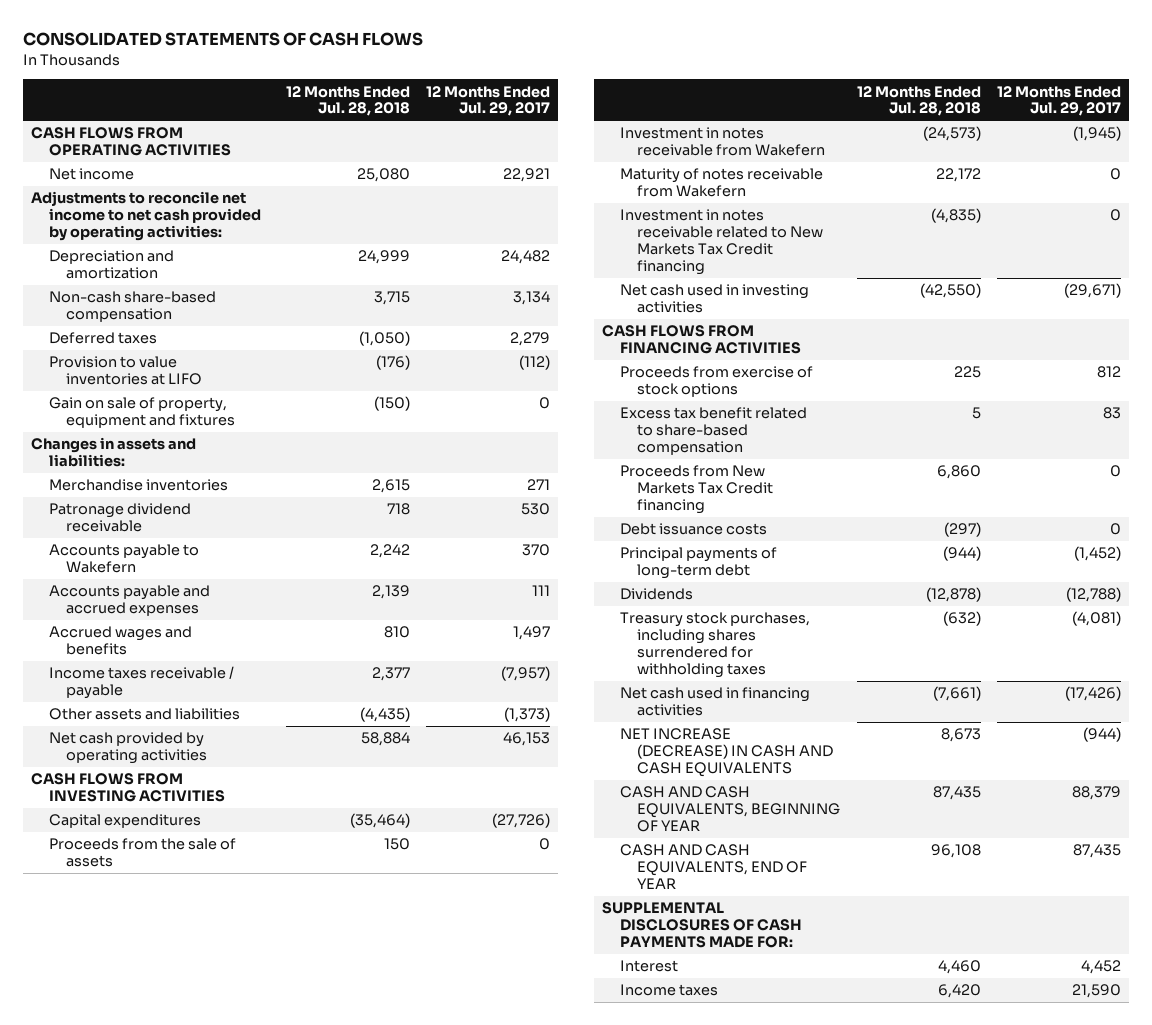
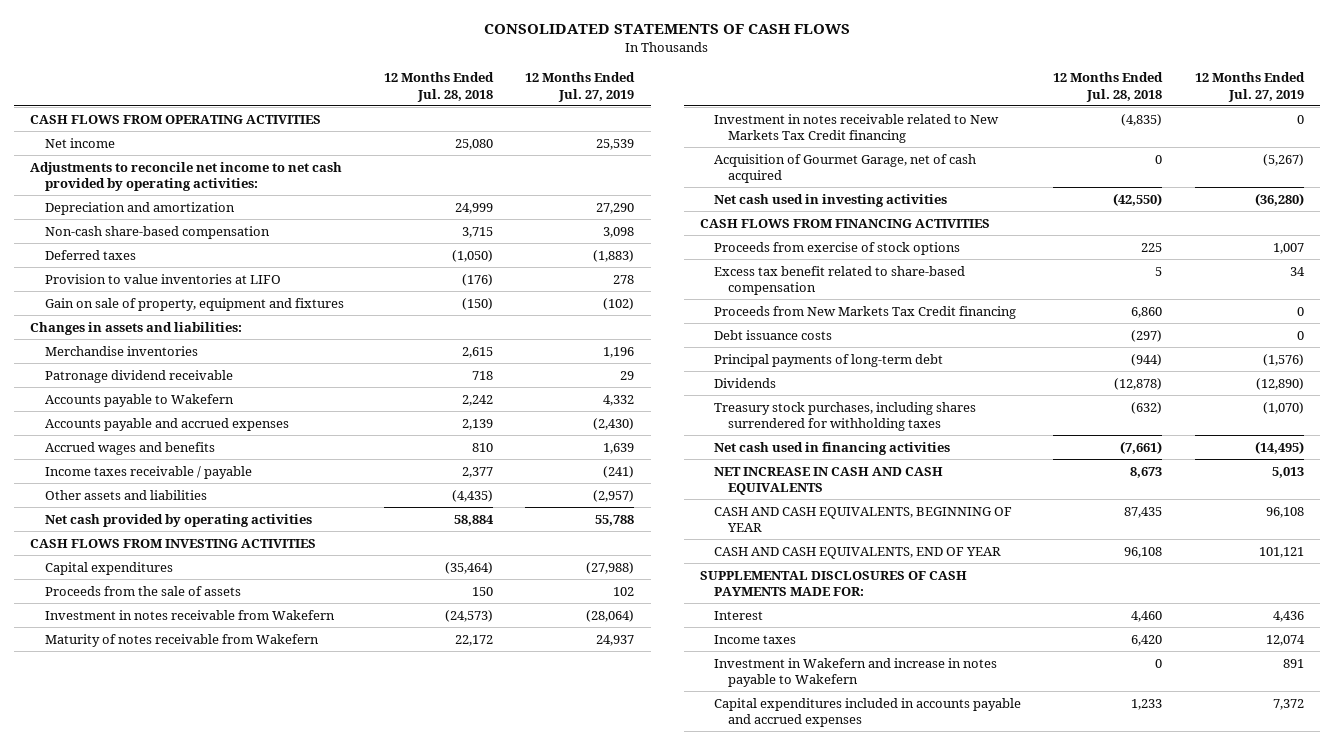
- | 12 Months Ended Jul. 28, 2018 | 12 Months Ended Jul. 29, 2017
+ | 12 Months Ended Jul. 28, 2018 | 12 Months Ended Jul. 27, 2019
+ Acquisition of Gourmet Garage, net of cash acquired | 0 | (5,267)
- NET INCREASE (DECREASE) IN CASH AND CASH EQUIVALENTS | 8,673 | (944)
+ NET INCREASE IN CASH AND CASH EQUIVALENTS | 8,673 | 5,013
+ Investment in Wakefern and increase in notes payable to Wakefern | 0 | 891
+ Capital expenditures included in accounts payable and accrued expenses | 1,233 | 7,372

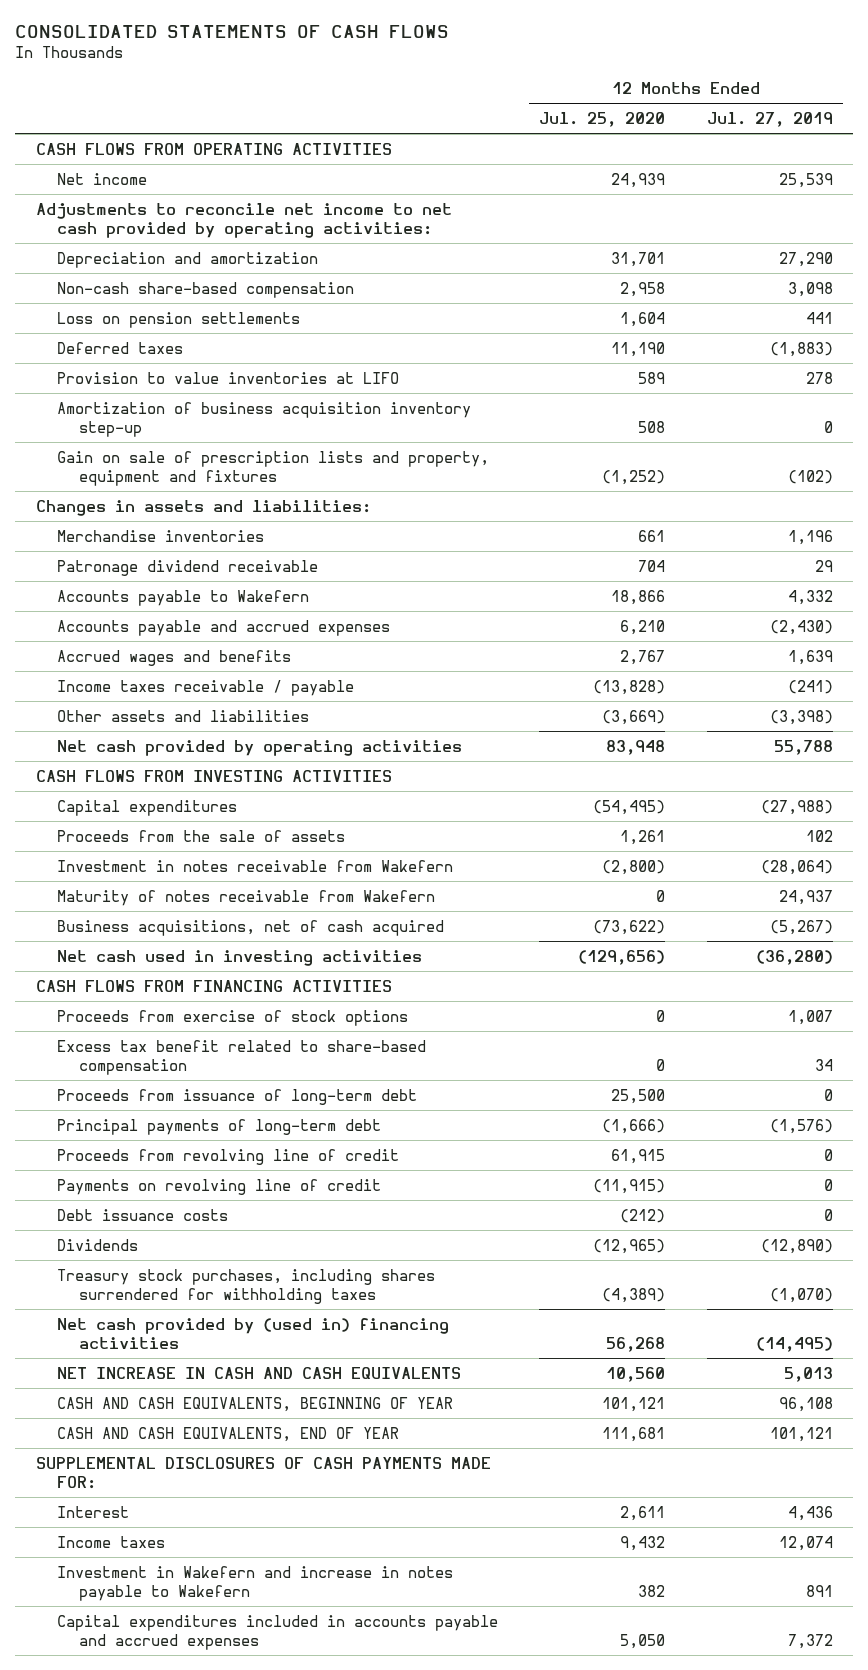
- | 12 Months Ended Jul. 28, 2018 | 12 Months Ended Jul. 27, 2019
+ | 12 Months Ended Jul. 25, 2020 | 12 Months Ended Jul. 27, 2019
+ Loss on pension settlements | 1,604 | 441
- Gain on sale of property, equipment and fixtures | (150) | (102)
+ Amortization of business acquisition inventory step-up | 508 | 0
+ Gain on sale of prescription lists and property, equipment and fixtures | (1,252) | (102)
- Other assets and liabilities | (4,435) | (2,957)
+ Other assets and liabilities | (3,669) | (3,398)
- Investment in notes receivable related to New Markets Tax Credit financing | (4,835) | 0
- Acquisition of Gourmet Garage, net of cash acquired | 0 | (5,267)
+ Business acquisitions, net of cash acquired | (73,622) | (5,267)
- Proceeds from New Markets Tax Credit financing | 6,860 | 0
+ Proceeds from issuance of long-term debt | 25,500 | 0
+ Proceeds from revolving line of credit | 61,915 | 0
+ Payments on revolving line of credit | (11,915) | 0
moved down: Debt issuance costs | (212) | 0
- Net cash used in financing activities | (7,661) | (14,495)
+ Net cash provided by (used in) financing activities | 56,268 | (14,495)

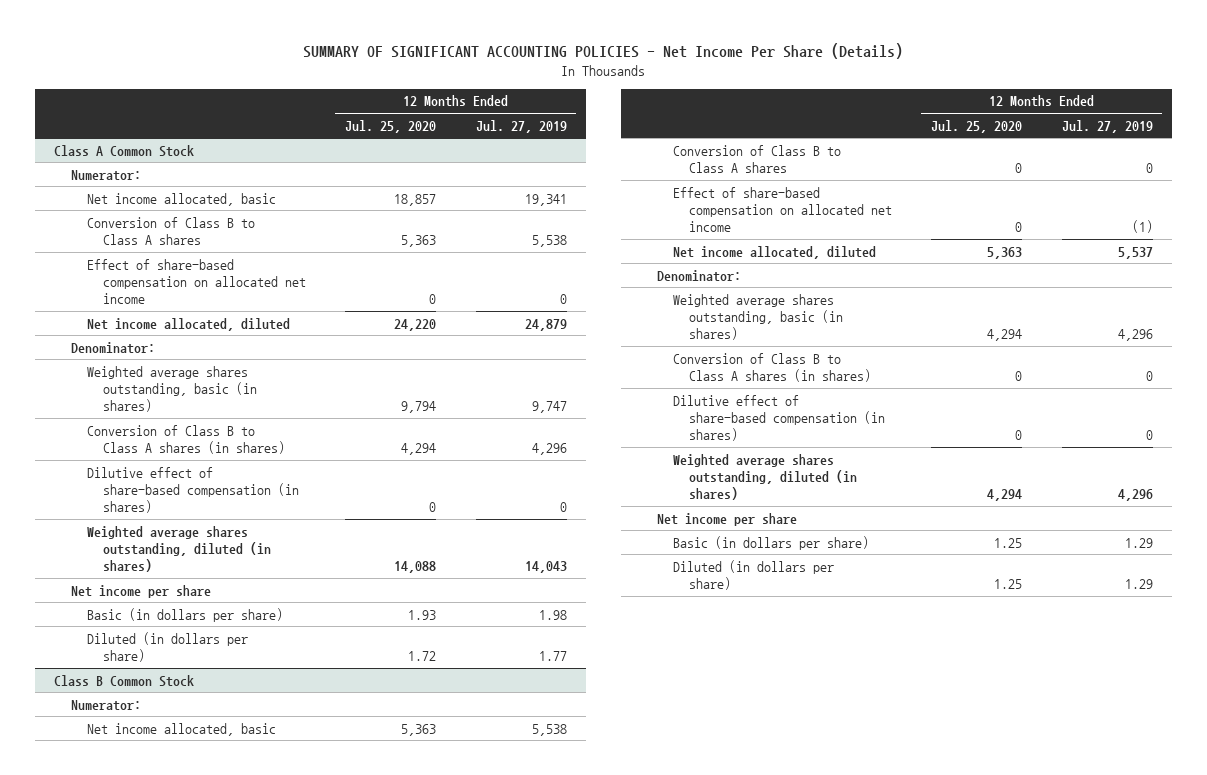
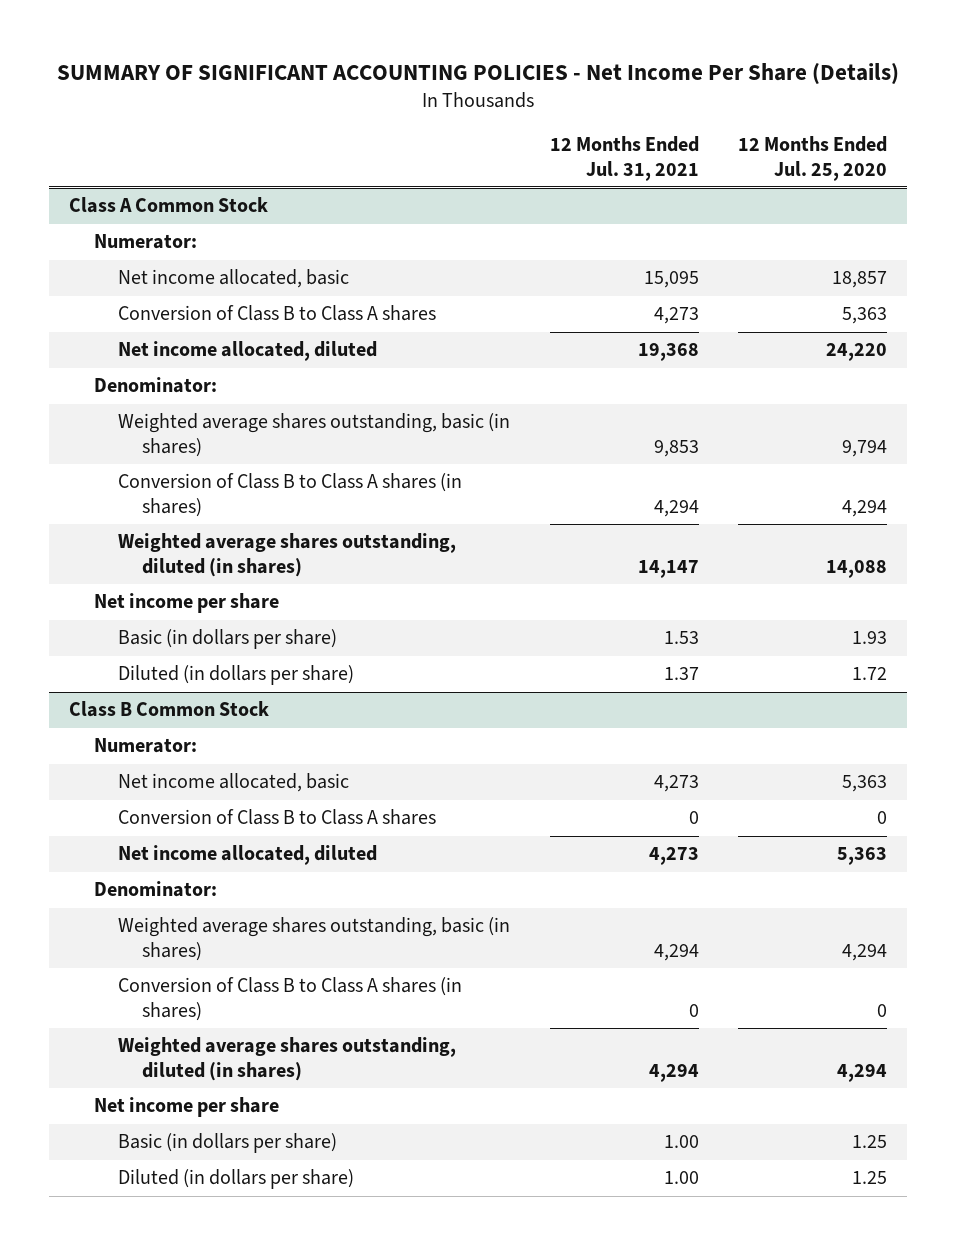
- | 12 Months Ended Jul. 25, 2020 | 12 Months Ended Jul. 27, 2019
+ | 12 Months Ended Jul. 31, 2021 | 12 Months Ended Jul. 25, 2020
@ Class A Common Stock
- Effect of share-based compensation on allocated net income | 0 | 0
- Dilutive effect of share-based compensation (in shares) | 0 | 0
@ Class B Common Stock
- Effect of share-based compensation on allocated net income | 0 | (1)
- Dilutive effect of share-based compensation (in shares) | 0 | 0

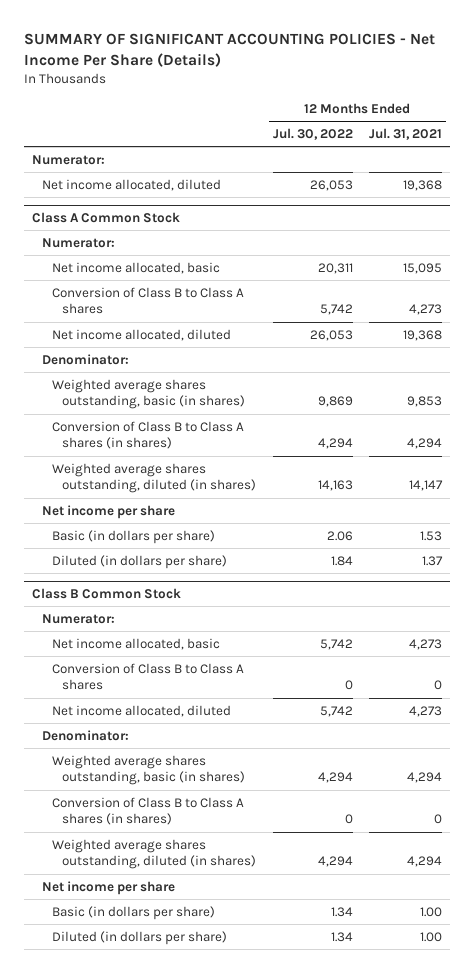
- | 12 Months Ended Jul. 31, 2021 | 12 Months Ended Jul. 25, 2020
+ | 12 Months Ended Jul. 30, 2022 | 12 Months Ended Jul. 31, 2021
+ Numerator:
+ Net income allocated, diluted | 26,053 | 19,368

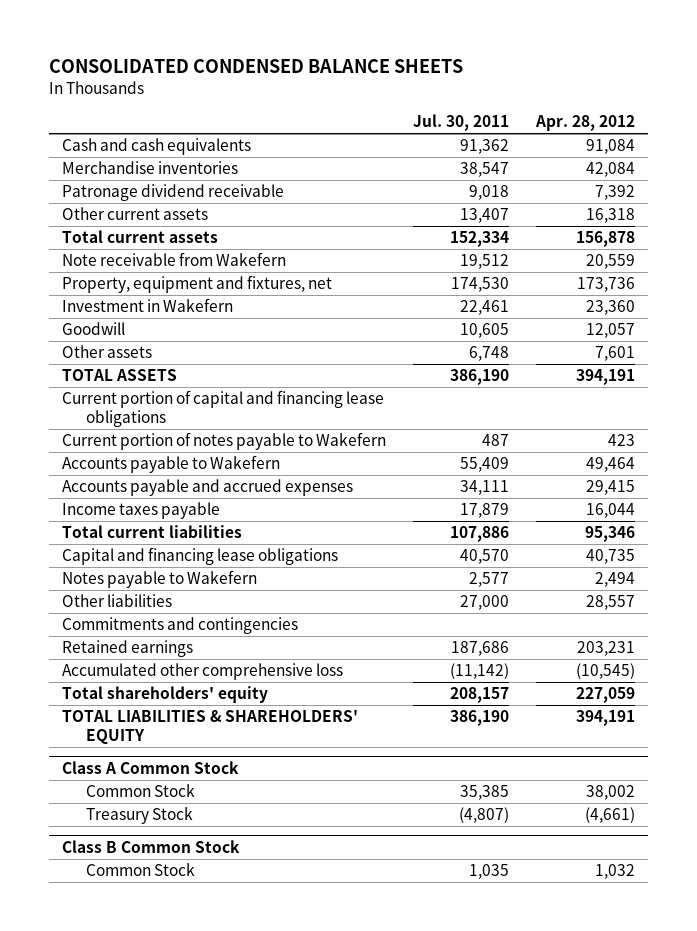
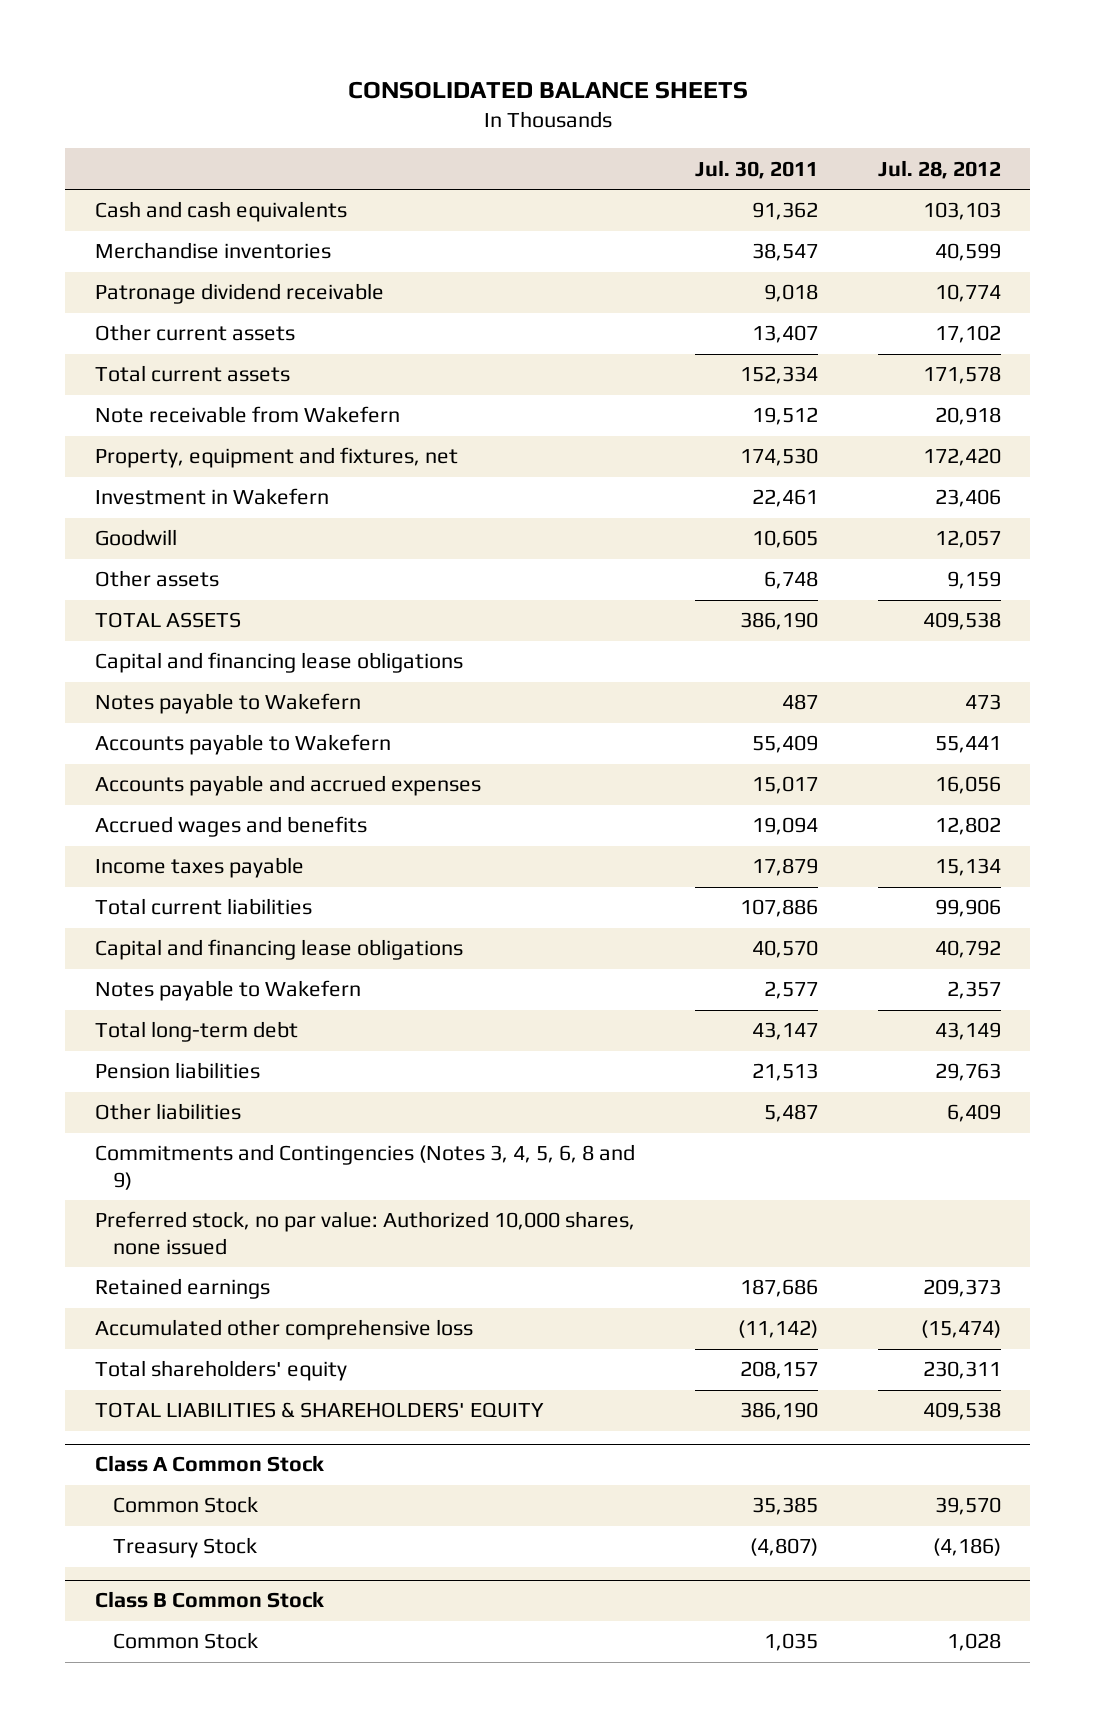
- CONSOLIDATED CONDENSED BALANCE SHEETS
+ CONSOLIDATED BALANCE SHEETS
- | Jul. 30, 2011 | Apr. 28, 2012
+ | Jul. 30, 2011 | Jul. 28, 2012
- Current portion of capital and financing lease obligations
- Current portion of notes payable to Wakefern | 487 | 423
+ Capital and financing lease obligations
+ Notes payable to Wakefern | 487 | 473
- Accounts payable and accrued expenses | 34,111 | 29,415
+ Accounts payable and accrued expenses | 15,017 | 16,056
+ Accrued wages and benefits | 19,094 | 12,802
- Other liabilities | 27,000 | 28,557
- Commitments and contingencies
+ Total long-term debt | 43,147 | 43,149
+ Pension liabilities | 21,513 | 29,763
+ Other liabilities | 5,487 | 6,409
+ Commitments and Contingencies (Notes 3, 4, 5, 6, 8 and 9)
+ Preferred stock, no par value: Authorized 10,000 shares, none issued

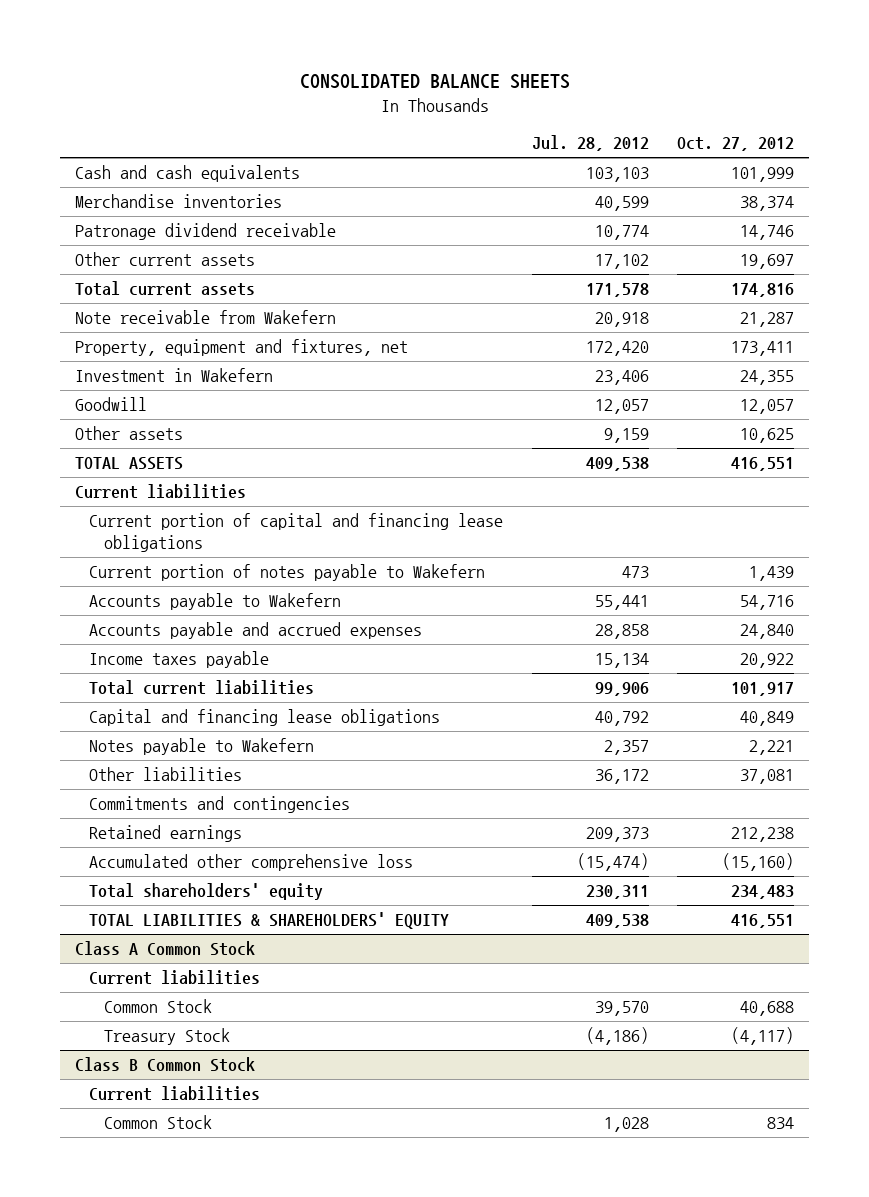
- | Jul. 30, 2011 | Jul. 28, 2012
+ | Jul. 28, 2012 | Oct. 27, 2012
- Capital and financing lease obligations
- Notes payable to Wakefern | 487 | 473
+ Current liabilities
+ Current portion of capital and financing lease obligations
+ Current portion of notes payable to Wakefern | 473 | 1,439
- Accounts payable and accrued expenses | 15,017 | 16,056
- Accrued wages and benefits | 19,094 | 12,802
+ Accounts payable and accrued expenses | 28,858 | 24,840
- Total long-term debt | 43,147 | 43,149
- Pension liabilities | 21,513 | 29,763
- Other liabilities | 5,487 | 6,409
- Commitments and Contingencies (Notes 3, 4, 5, 6, 8 and 9)
- Preferred stock, no par value: Authorized 10,000 shares, none issued
+ Other liabilities | 36,172 | 37,081
+ Commitments and contingencies
@ Class A Common Stock
+ Current liabilities
@ Class B Common Stock
+ Current liabilities

